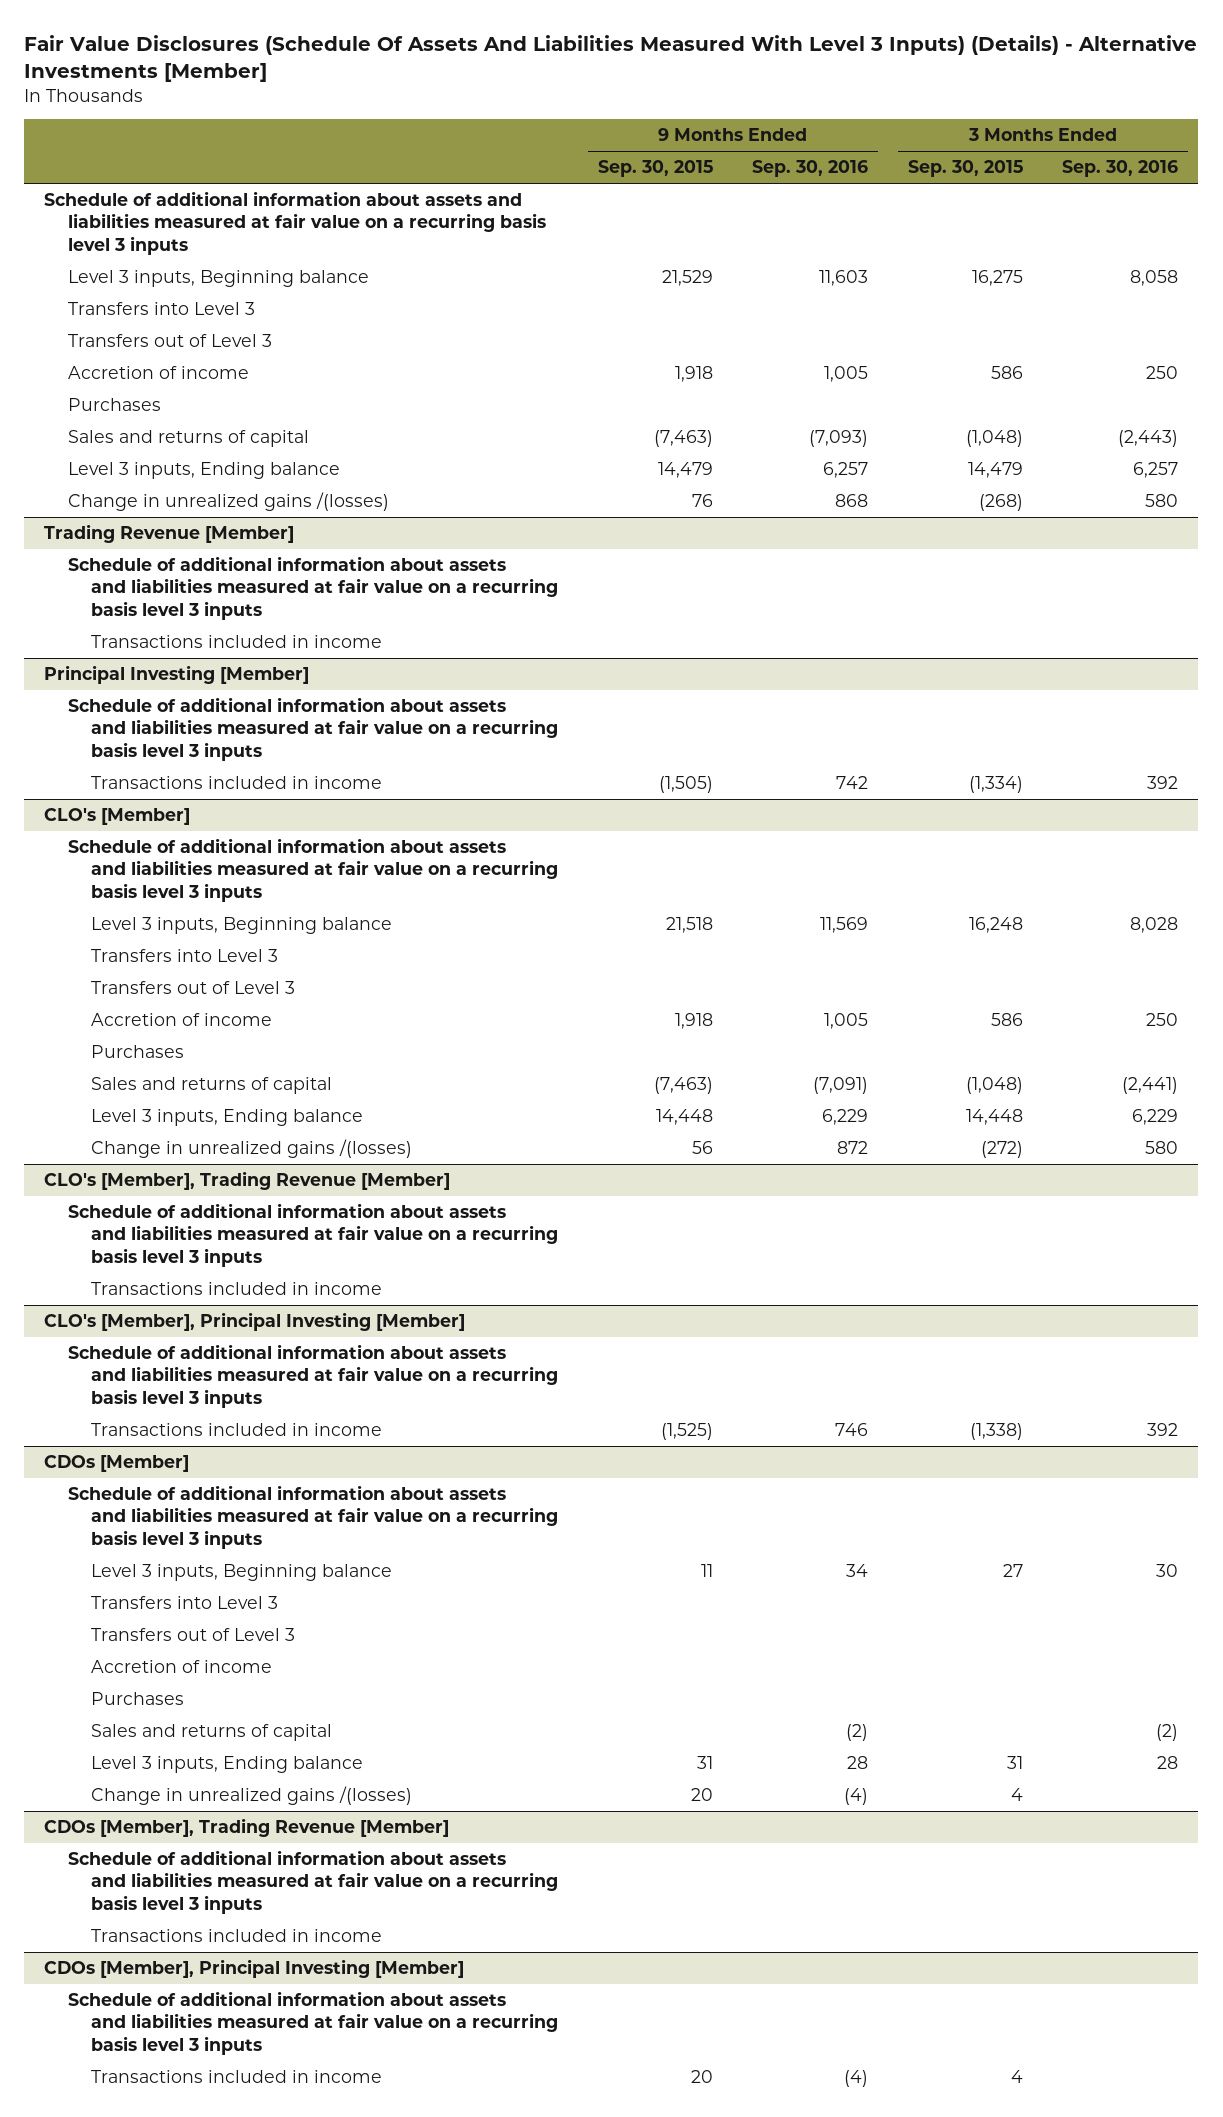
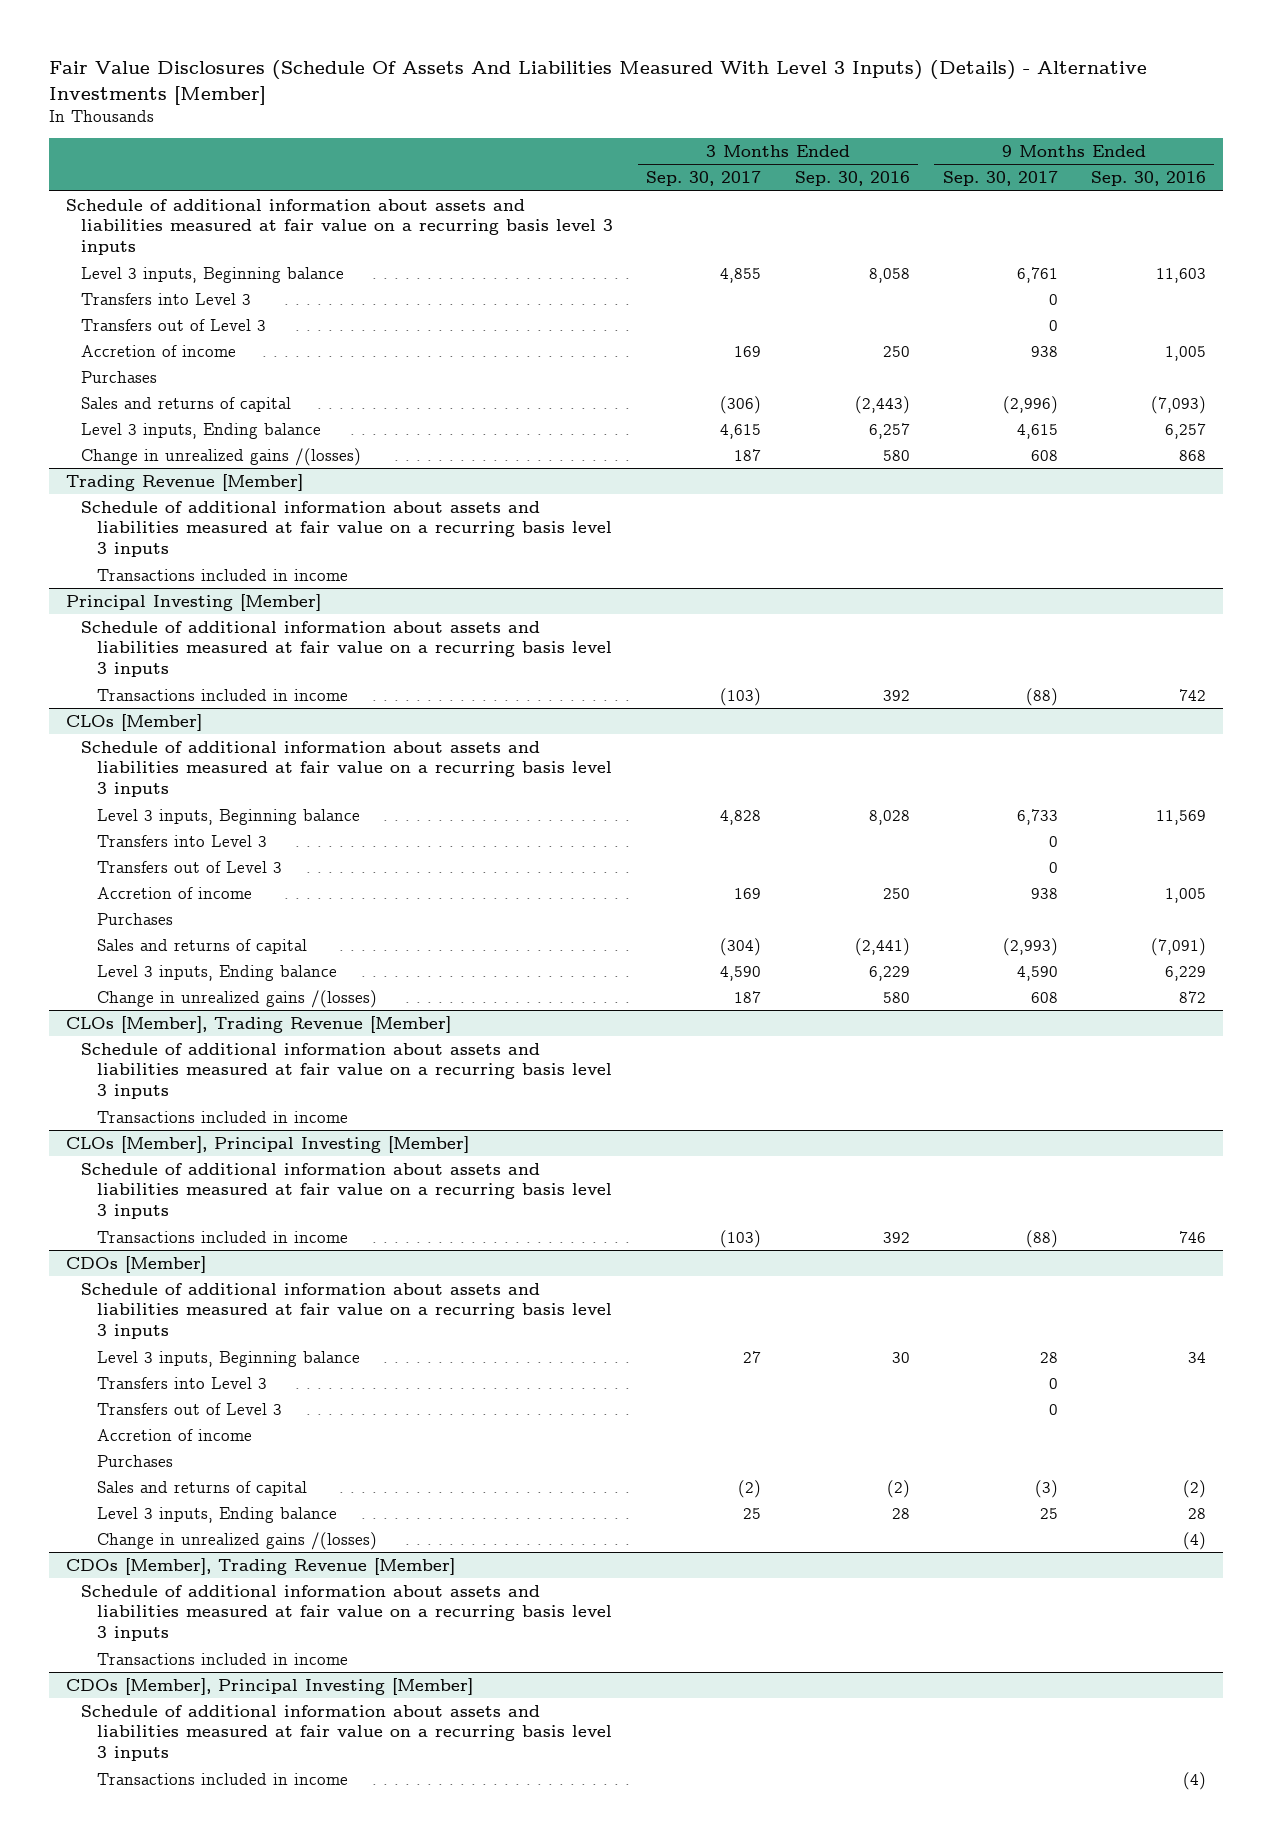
- | 9 Months Ended Sep. 30, 2015 | 9 Months Ended Sep. 30, 2016 | 3 Months Ended Sep. 30, 2015 | 3 Months Ended Sep. 30, 2016
+ | 3 Months Ended Sep. 30, 2017 | 3 Months Ended Sep. 30, 2016 | 9 Months Ended Sep. 30, 2017 | 9 Months Ended Sep. 30, 2016
- CLO's [Member]
+ CLOs [Member]
- CLO's [Member], Trading Revenue [Member]
+ CLOs [Member], Trading Revenue [Member]
- CLO's [Member], Principal Investing [Member]
+ CLOs [Member], Principal Investing [Member]

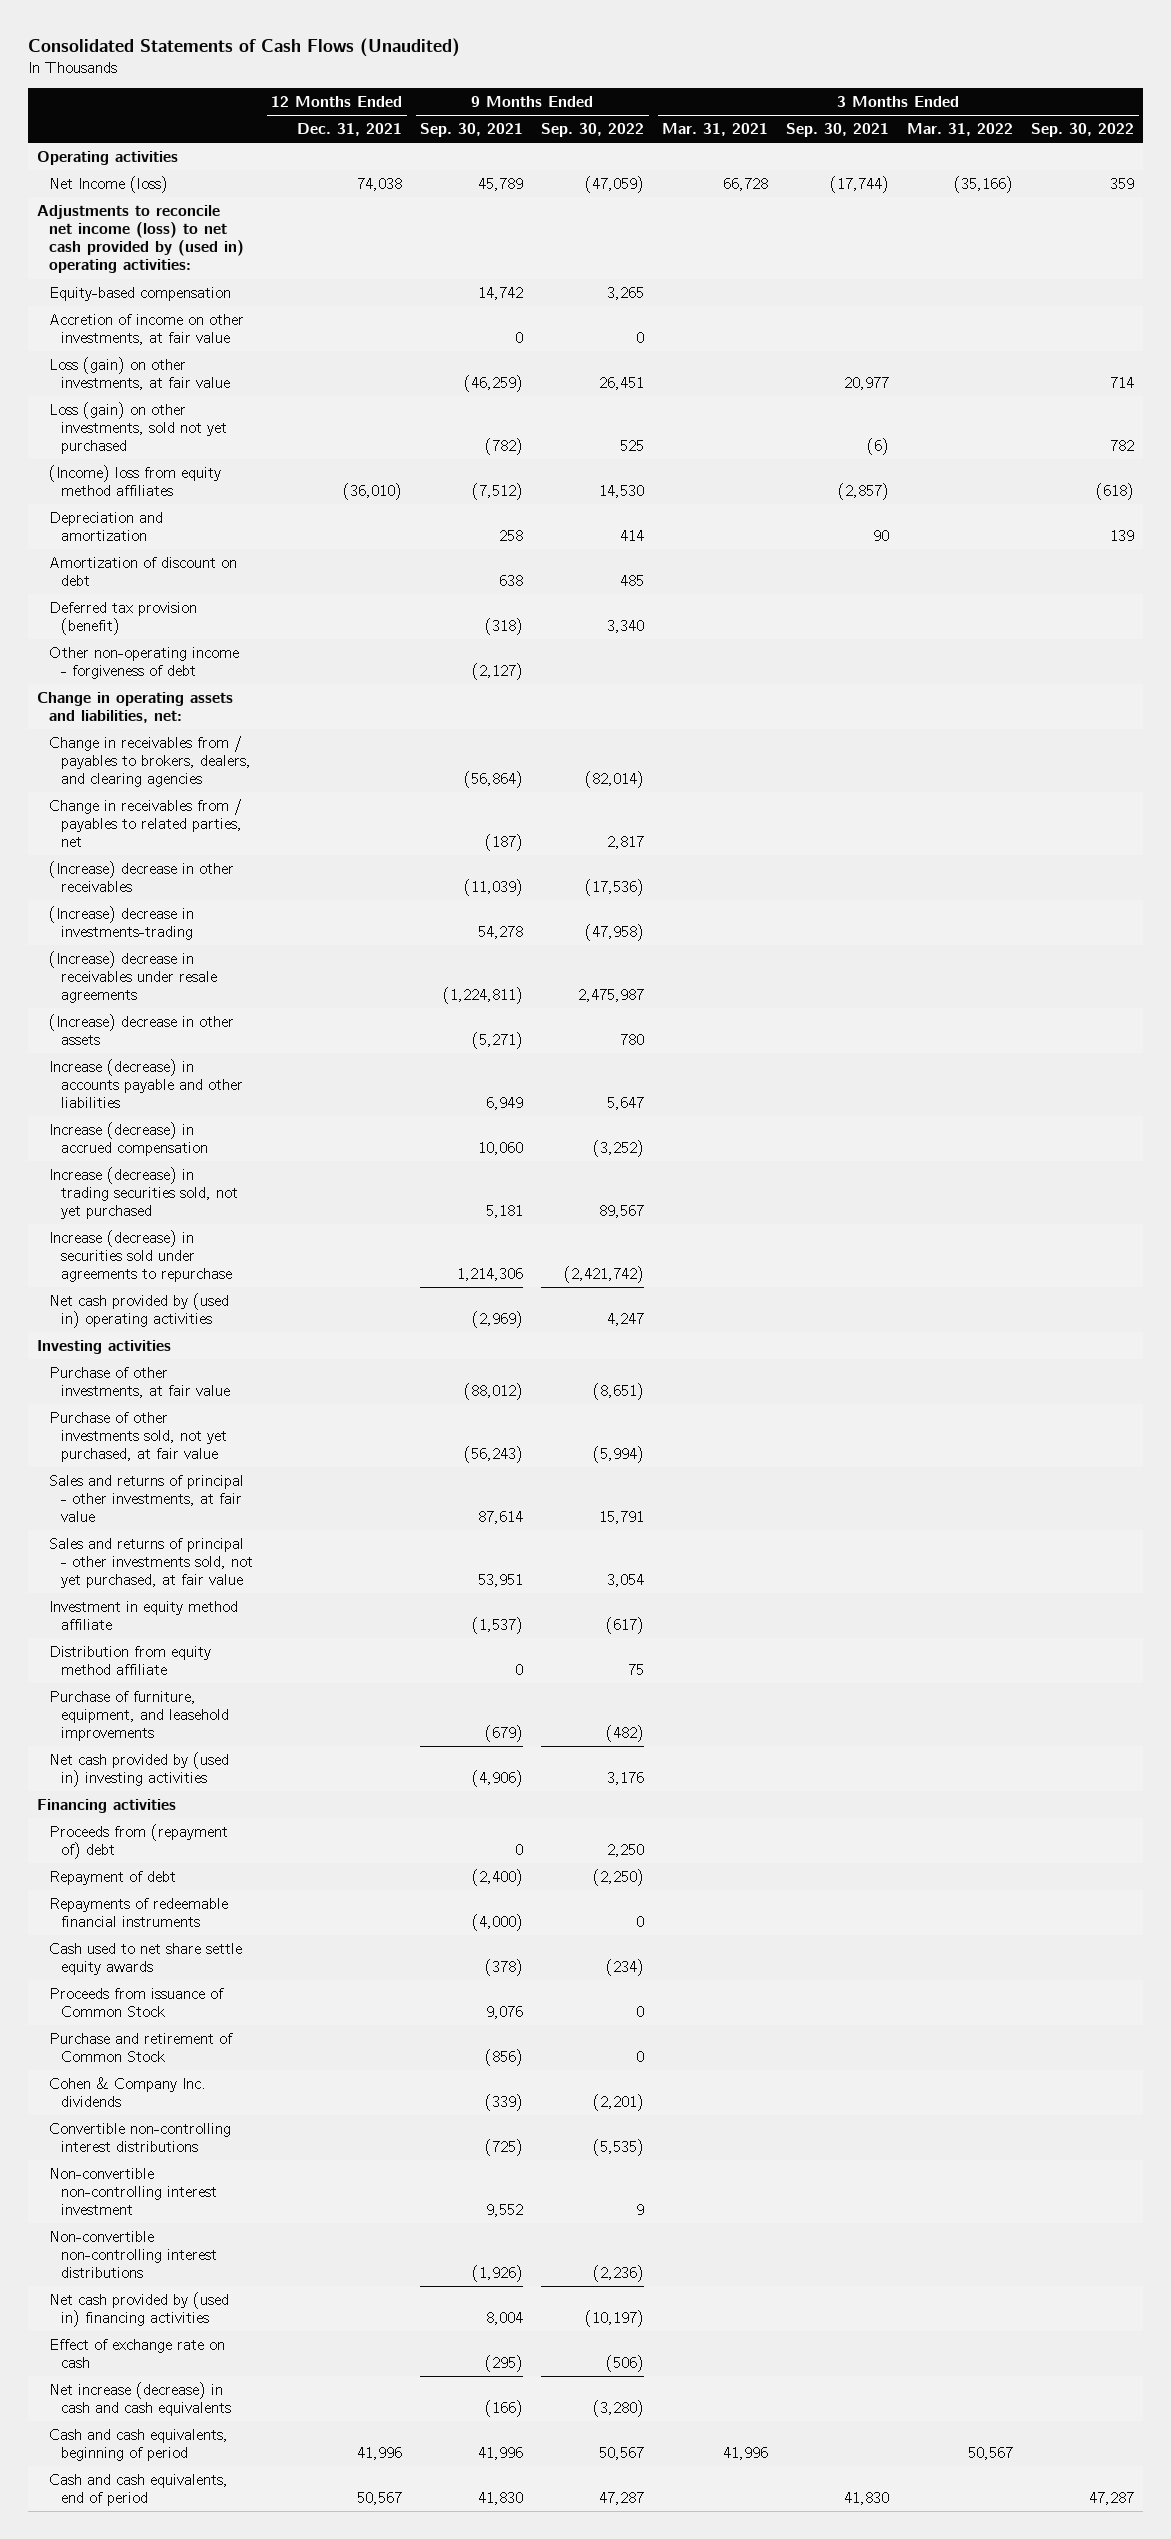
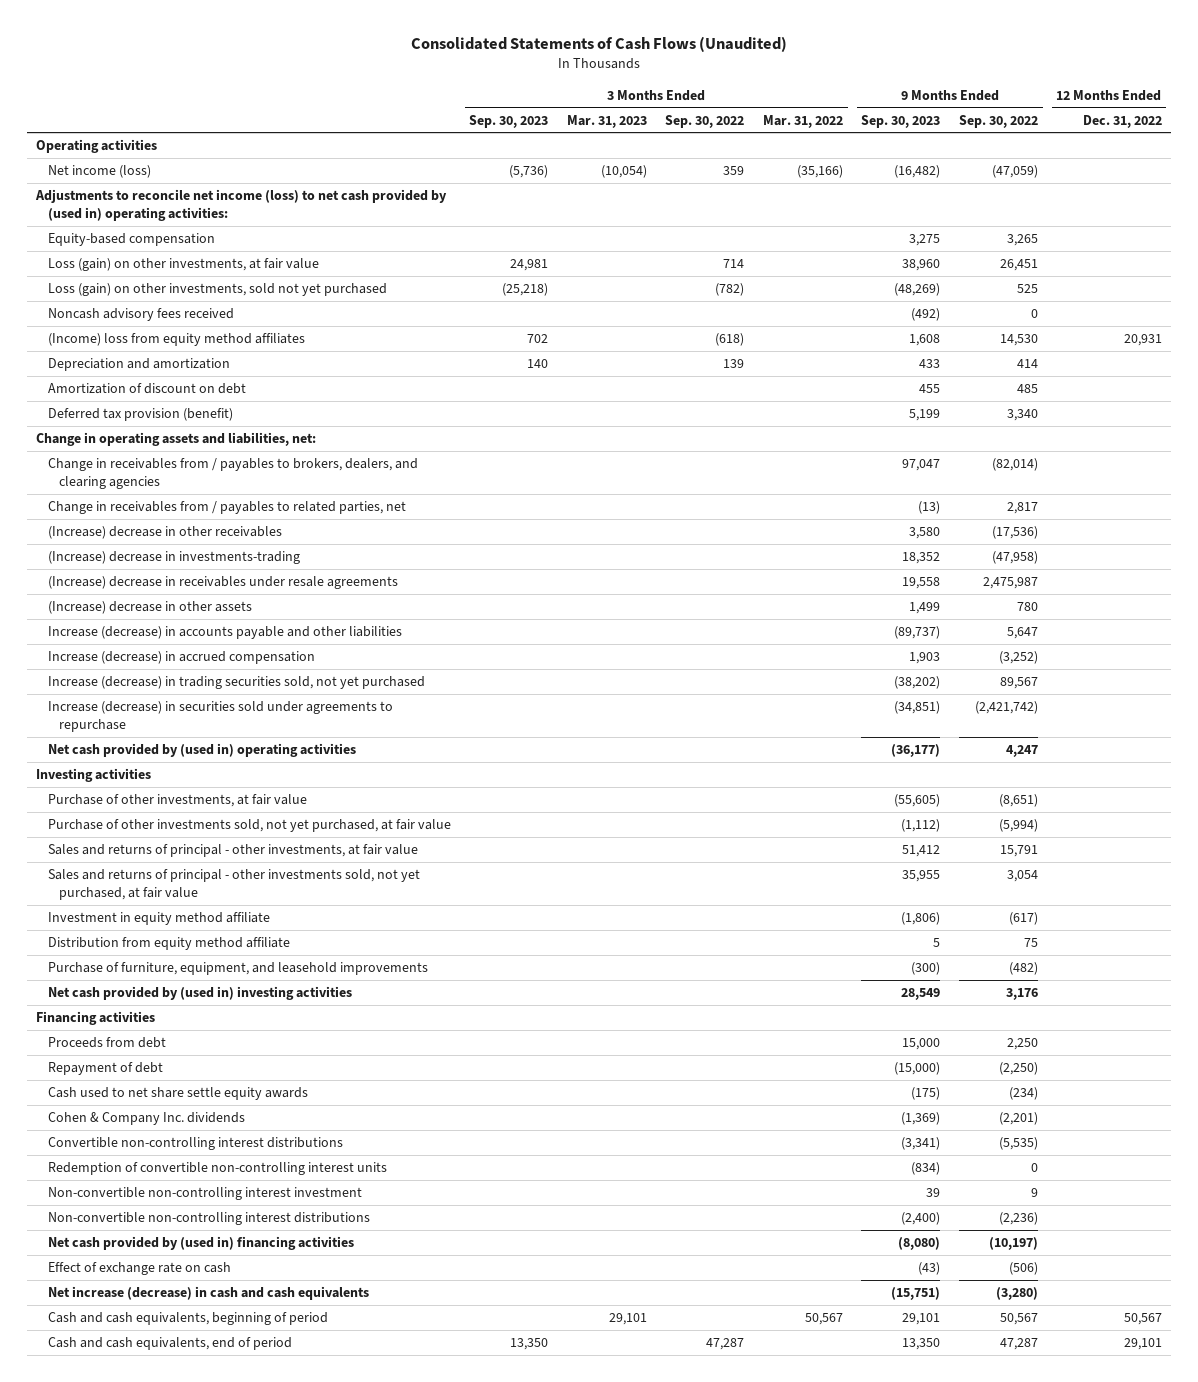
- | 12 Months Ended Dec. 31, 2021 | 9 Months Ended Sep. 30, 2021 | 9 Months Ended Sep. 30, 2022 | 3 Months Ended Mar. 31, 2021 | 3 Months Ended Sep. 30, 2021 | 3 Months Ended Mar. 31, 2022 | 3 Months Ended Sep. 30, 2022
+ | 3 Months Ended Sep. 30, 2023 | 3 Months Ended Mar. 31, 2023 | 3 Months Ended Sep. 30, 2022 | 3 Months Ended Mar. 31, 2022 | 9 Months Ended Sep. 30, 2023 | 9 Months Ended Sep. 30, 2022 | 12 Months Ended Dec. 31, 2022
- Net Income (loss) | 74,038 | 45,789 | (47,059) | 66,728 | (17,744) | (35,166) | 359
+ Net income (loss) | (5,736) | (10,054) | 359 | (35,166) | (16,482) | (47,059) |
- Accretion of income on other investments, at fair value | | 0 | 0 | | | |
- Loss (gain) on other investments, sold not yet purchased | | (782) | 525 | | (6) | | 782
+ Loss (gain) on other investments, sold not yet purchased | (25,218) | | (782) | | (48,269) | 525 |
+ Noncash advisory fees received | | | | | (492) | 0 |
- Other non-operating income - forgiveness of debt | | (2,127) | | | | |
- Proceeds from (repayment of) debt | | 0 | 2,250 | | | |
+ Proceeds from debt | | | | | 15,000 | 2,250 |
- Repayments of redeemable financial instruments | | (4,000) | 0 | | | |
- Proceeds from issuance of Common Stock | | 9,076 | 0 | | | |
- Purchase and retirement of Common Stock | | (856) | 0 | | | |
+ Redemption of convertible non-controlling interest units | | | | | (834) | 0 |

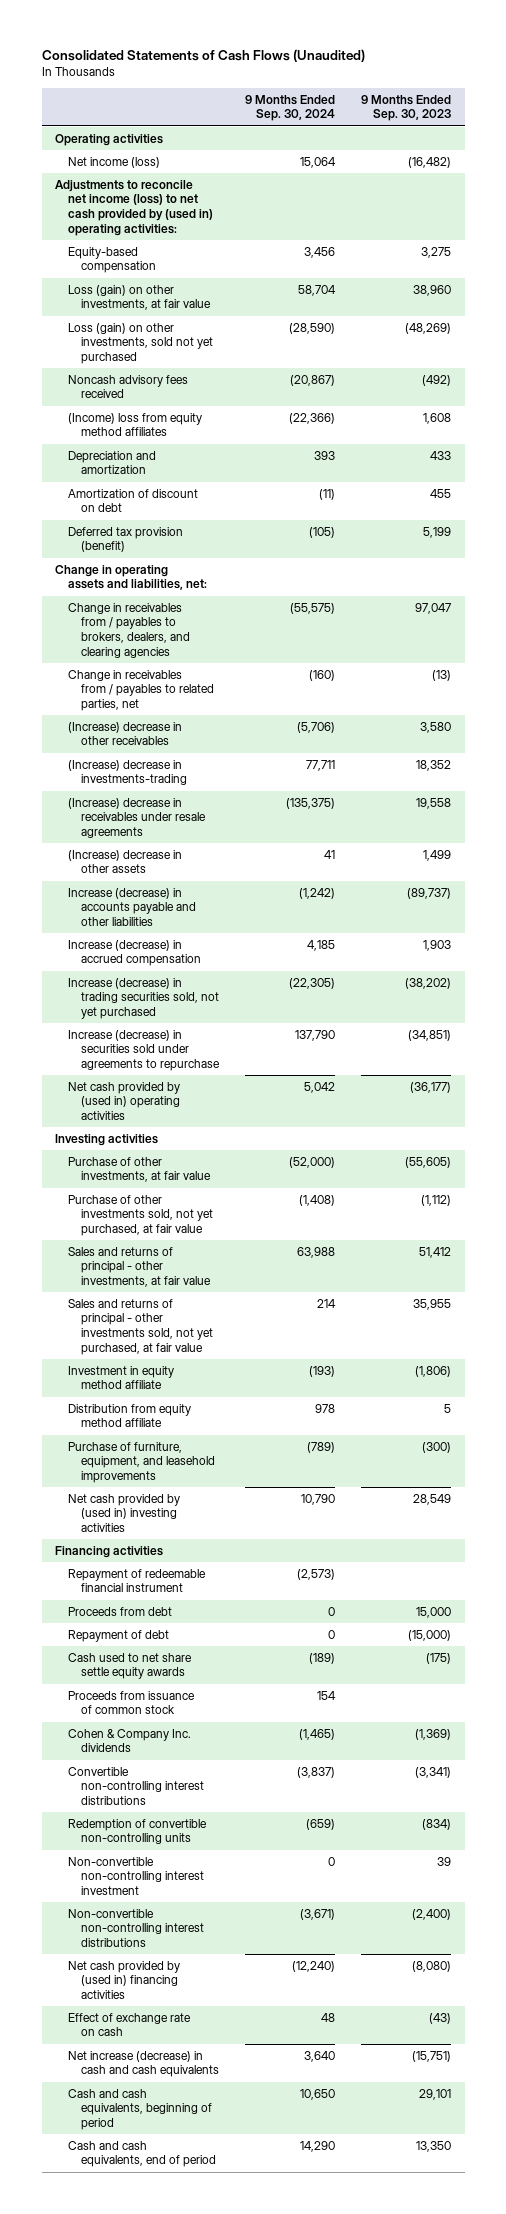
- | 3 Months Ended Sep. 30, 2023 | 3 Months Ended Mar. 31, 2023 | 3 Months Ended Sep. 30, 2022 | 3 Months Ended Mar. 31, 2022 | 9 Months Ended Sep. 30, 2023 | 9 Months Ended Sep. 30, 2022 | 12 Months Ended Dec. 31, 2022
+ | 9 Months Ended Sep. 30, 2024 | 9 Months Ended Sep. 30, 2023
+ Repayment of redeemable financial instrument | (2,573) |
+ Proceeds from issuance of common stock | 154 |
- Redemption of convertible non-controlling interest units | | | | | (834) | 0 |
+ Redemption of convertible non-controlling units | (659) | (834)

